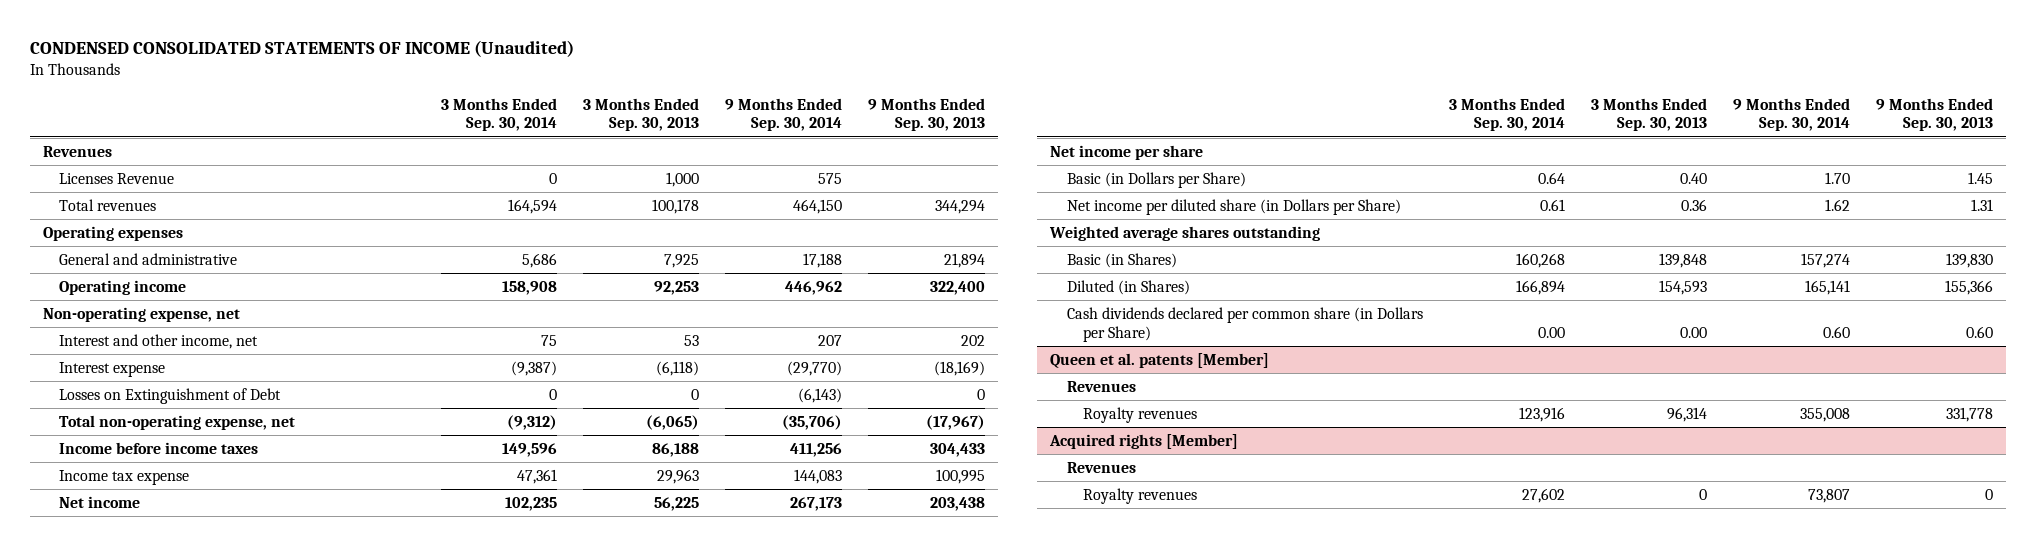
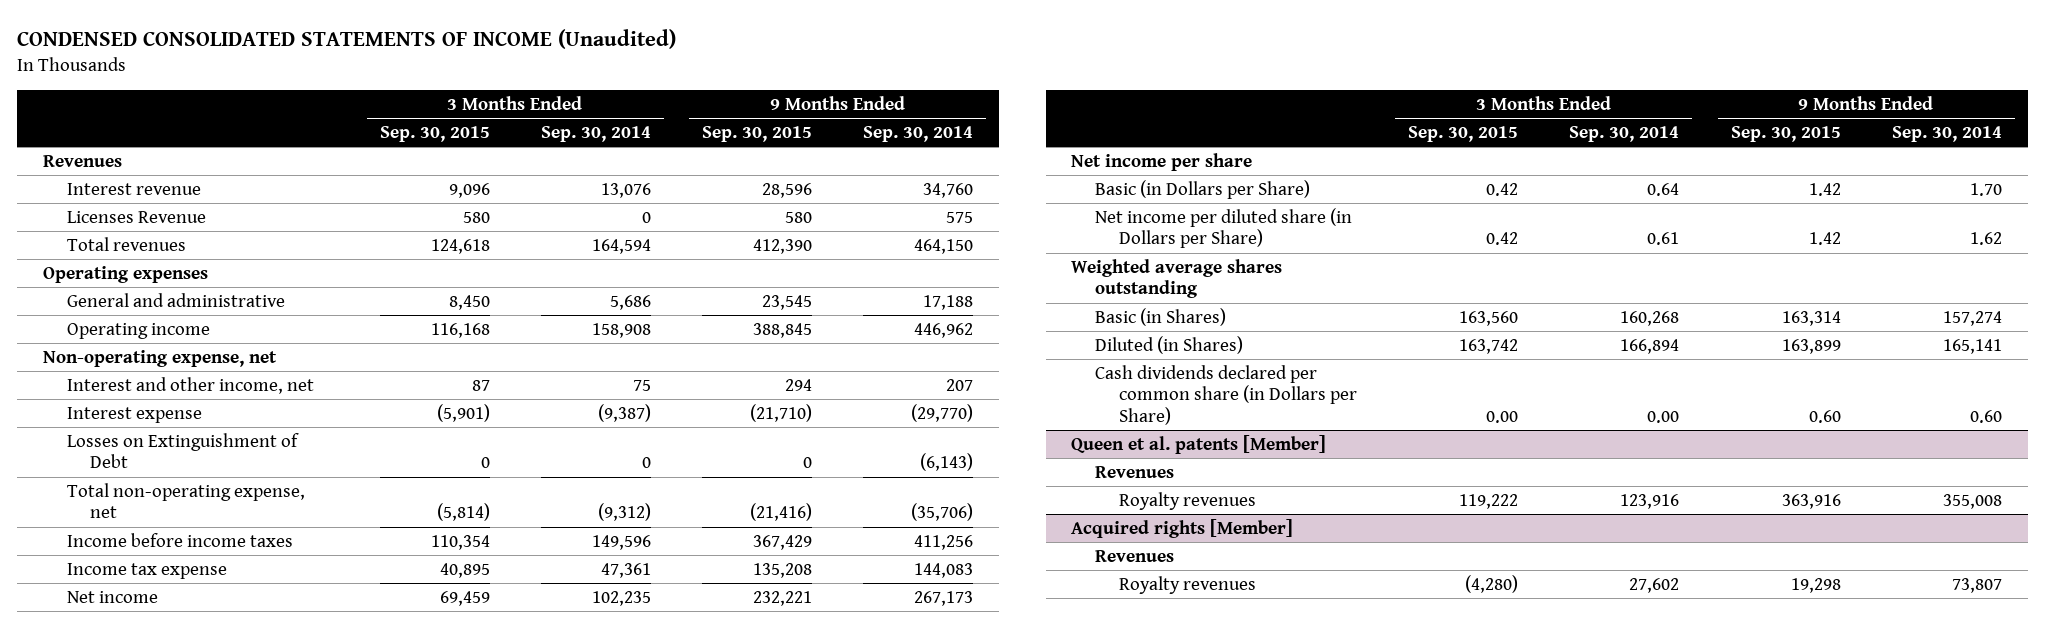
- | 3 Months Ended Sep. 30, 2014 | 3 Months Ended Sep. 30, 2013 | 9 Months Ended Sep. 30, 2014 | 9 Months Ended Sep. 30, 2013
+ | 3 Months Ended Sep. 30, 2015 | 3 Months Ended Sep. 30, 2014 | 9 Months Ended Sep. 30, 2015 | 9 Months Ended Sep. 30, 2014
+ Interest revenue | 9,096 | 13,076 | 28,596 | 34,760

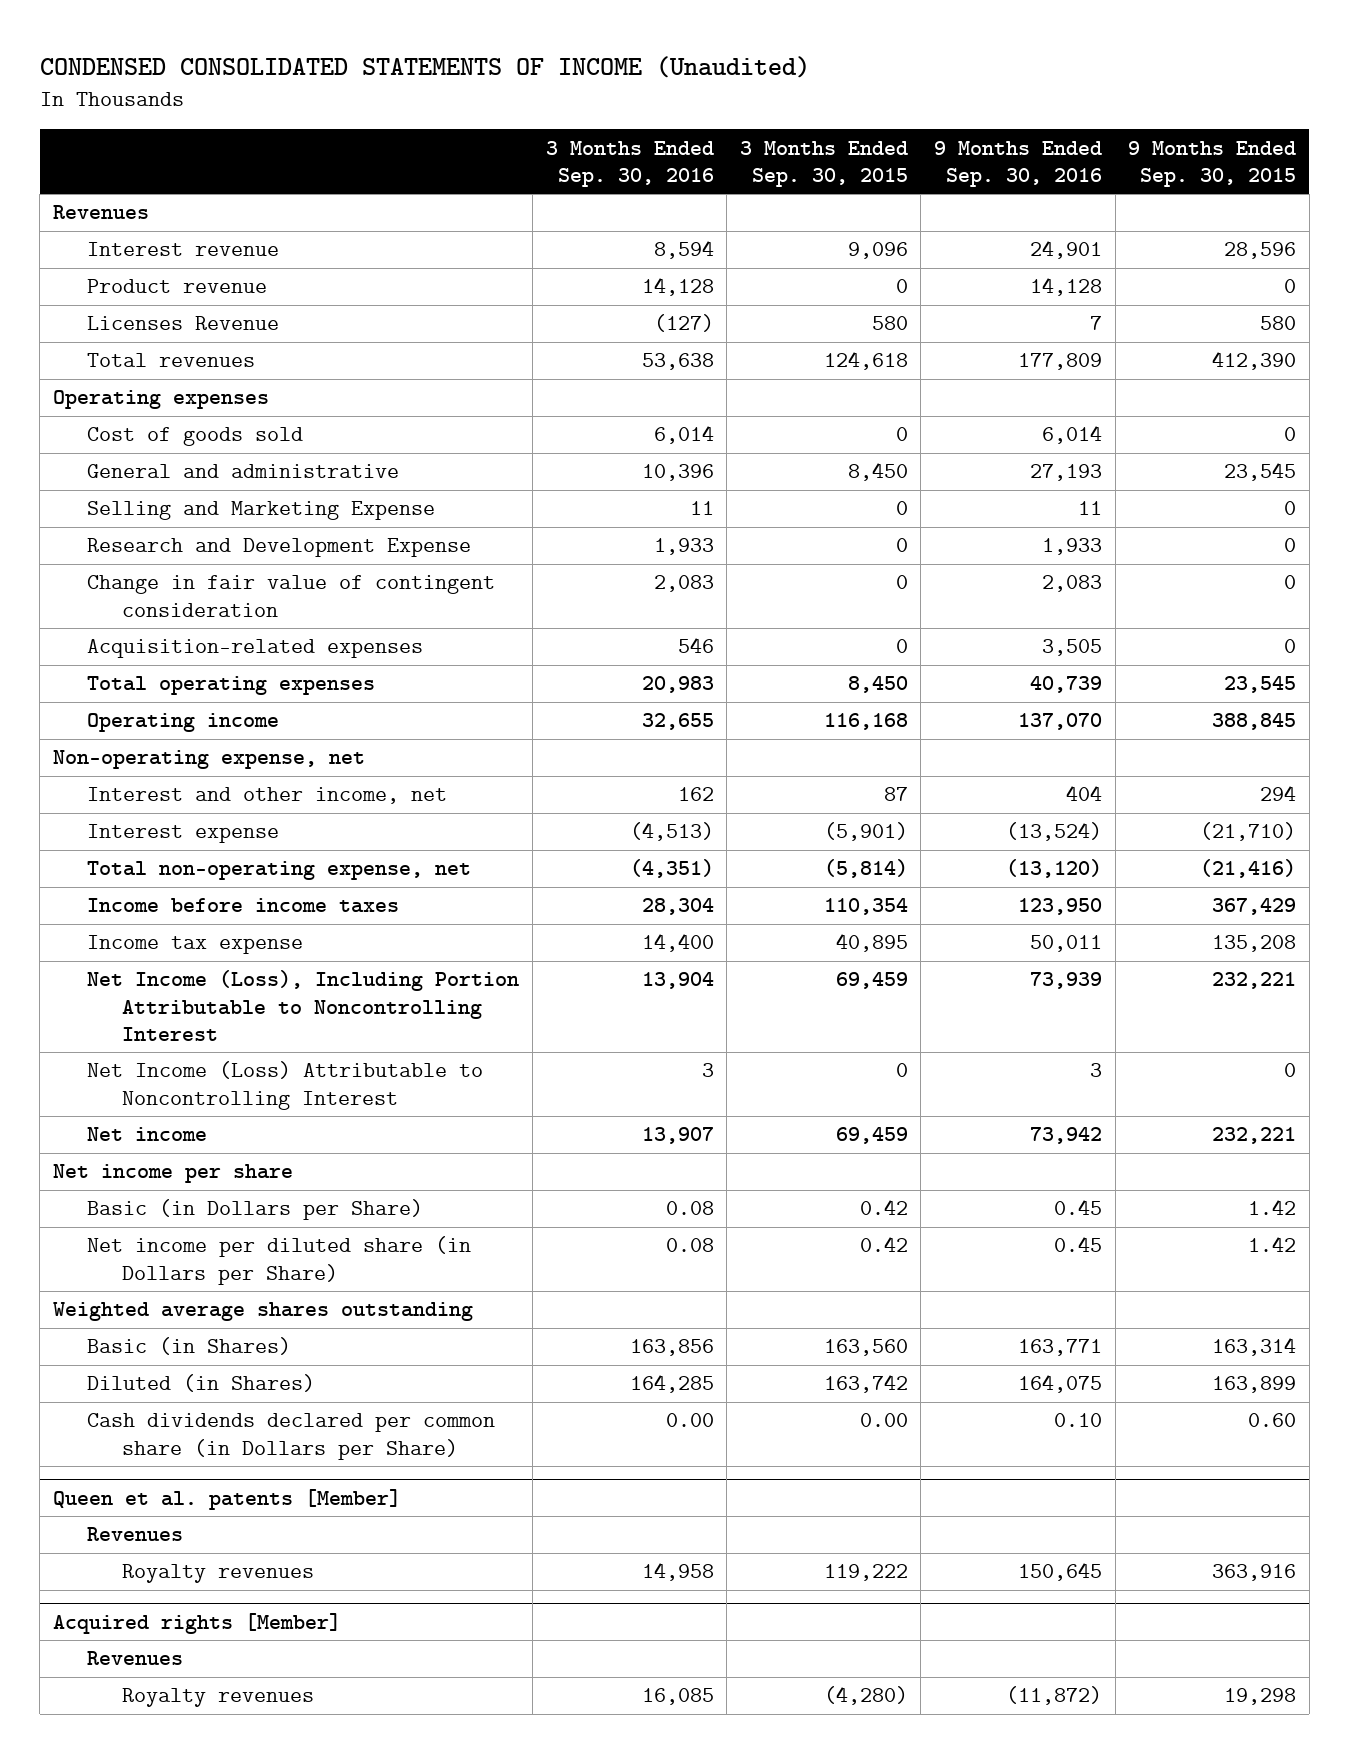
- | 3 Months Ended Sep. 30, 2015 | 3 Months Ended Sep. 30, 2014 | 9 Months Ended Sep. 30, 2015 | 9 Months Ended Sep. 30, 2014
+ | 3 Months Ended Sep. 30, 2016 | 3 Months Ended Sep. 30, 2015 | 9 Months Ended Sep. 30, 2016 | 9 Months Ended Sep. 30, 2015
+ Product revenue | 14,128 | 0 | 14,128 | 0
+ Cost of goods sold | 6,014 | 0 | 6,014 | 0
+ Selling and Marketing Expense | 11 | 0 | 11 | 0
+ Research and Development Expense | 1,933 | 0 | 1,933 | 0
+ Change in fair value of contingent consideration | 2,083 | 0 | 2,083 | 0
+ Acquisition-related expenses | 546 | 0 | 3,505 | 0
+ Total operating expenses | 20,983 | 8,450 | 40,739 | 23,545
- Losses on Extinguishment of Debt | 0 | 0 | 0 | (6,143)
+ Net Income (Loss), Including Portion Attributable to Noncontrolling Interest | 13,904 | 69,459 | 73,939 | 232,221
+ Net Income (Loss) Attributable to Noncontrolling Interest | 3 | 0 | 3 | 0

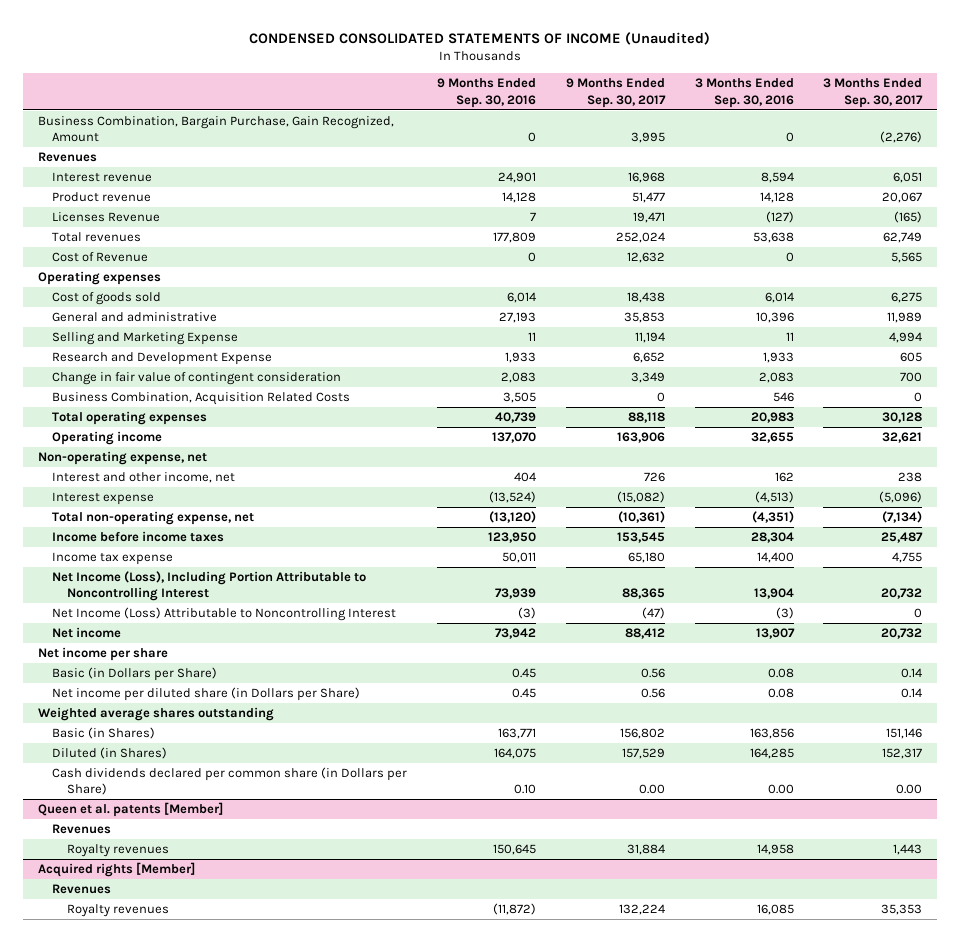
- | 3 Months Ended Sep. 30, 2016 | 3 Months Ended Sep. 30, 2015 | 9 Months Ended Sep. 30, 2016 | 9 Months Ended Sep. 30, 2015
+ | 9 Months Ended Sep. 30, 2016 | 9 Months Ended Sep. 30, 2017 | 3 Months Ended Sep. 30, 2016 | 3 Months Ended Sep. 30, 2017
+ Business Combination, Bargain Purchase, Gain Recognized, Amount | 0 | 3,995 | 0 | (2,276)
+ Cost of Revenue | 0 | 12,632 | 0 | 5,565
- Acquisition-related expenses | 546 | 0 | 3,505 | 0
+ Business Combination, Acquisition Related Costs | 3,505 | 0 | 546 | 0
- Net Income (Loss) Attributable to Noncontrolling Interest | 3 | 0 | 3 | 0
+ Net Income (Loss) Attributable to Noncontrolling Interest | (3) | (47) | (3) | 0

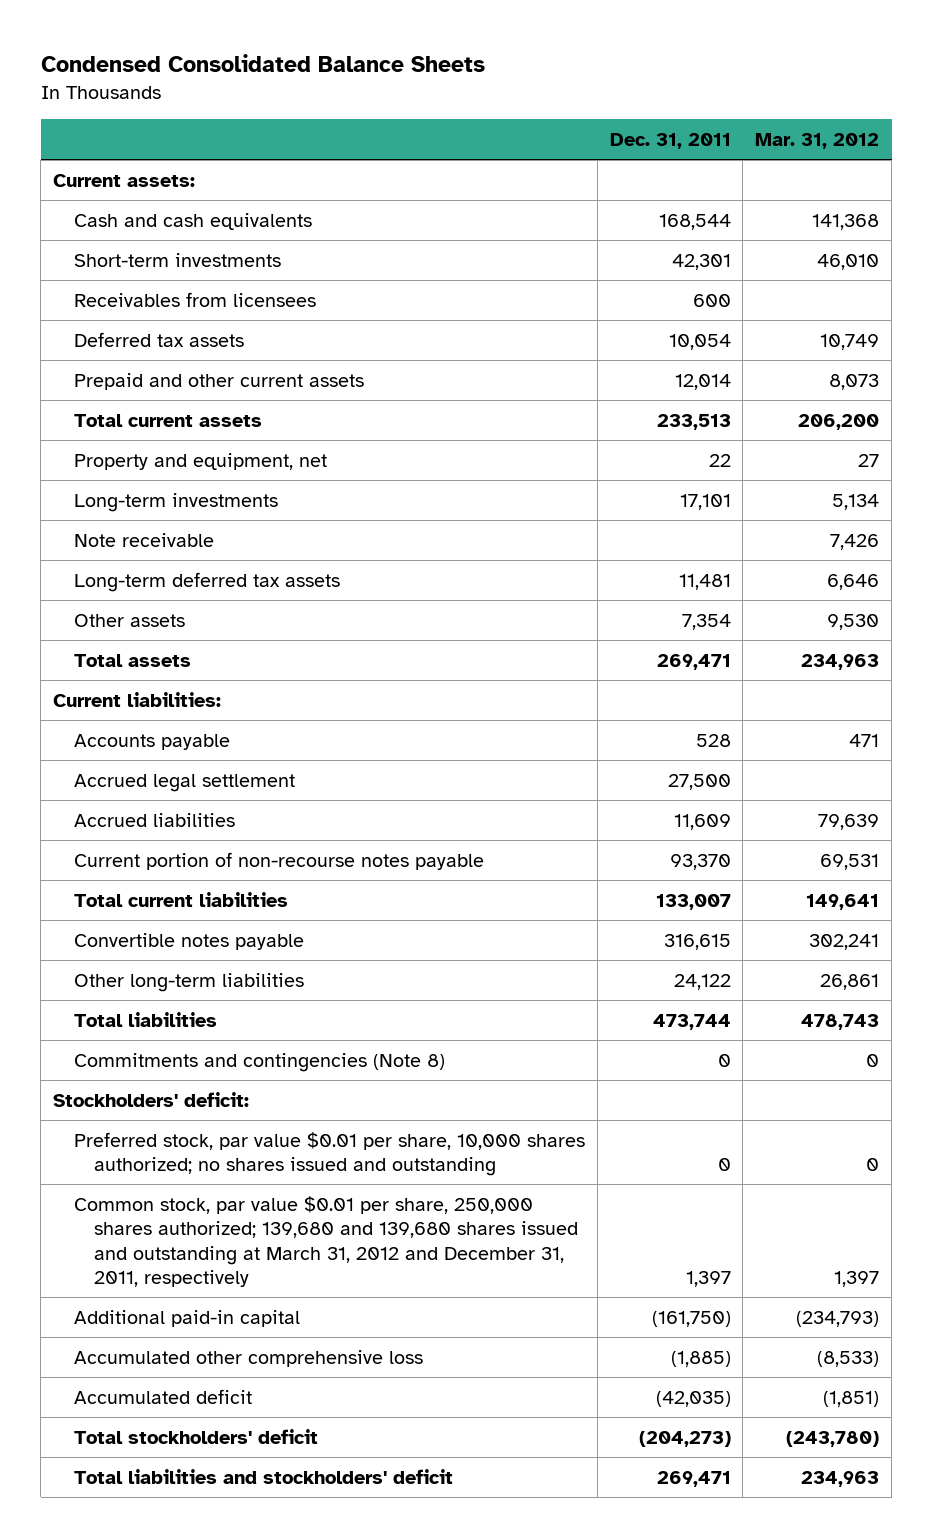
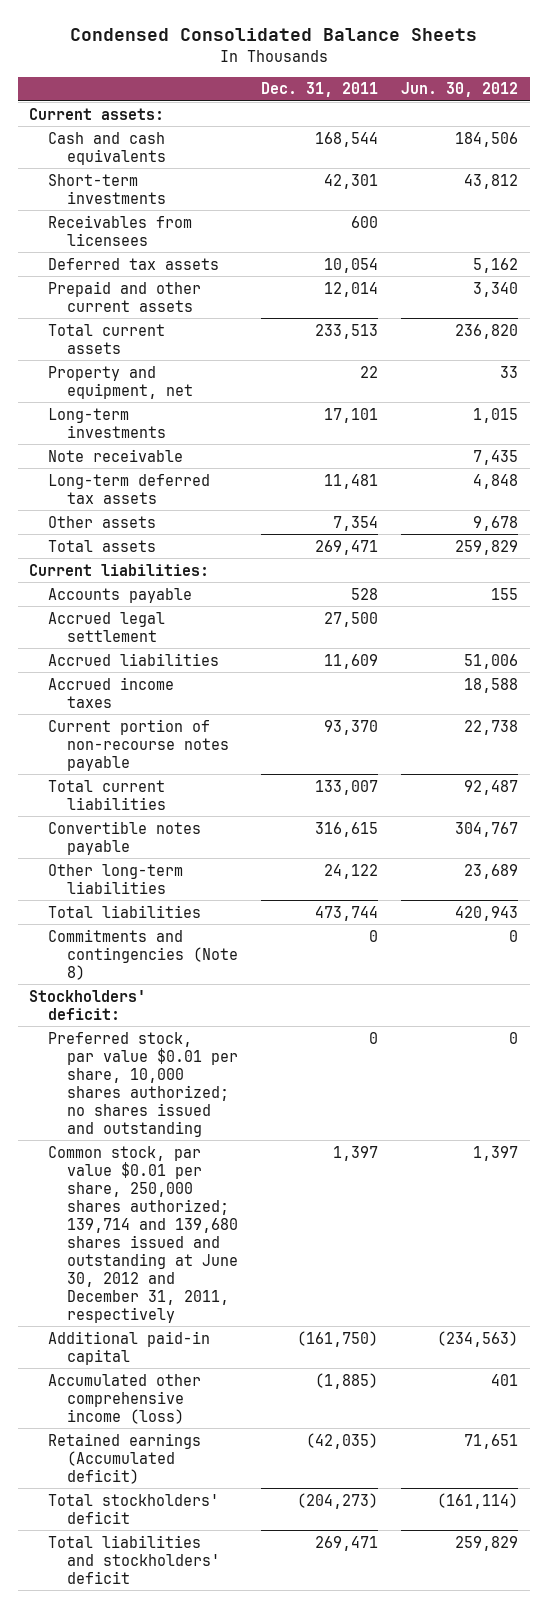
- | Dec. 31, 2011 | Mar. 31, 2012
+ | Dec. 31, 2011 | Jun. 30, 2012
+ Accrued income taxes | | 18,588
- Common stock, par value $0.01 per share, 250,000 shares authorized; 139,680 and 139,680 shares issued and outstanding at March 31, 2012 and December 31, 2011, respectively | 1,397 | 1,397
+ Common stock, par value $0.01 per share, 250,000 shares authorized; 139,714 and 139,680 shares issued and outstanding at June 30, 2012 and December 31, 2011, respectively | 1,397 | 1,397
- Accumulated other comprehensive loss | (1,885) | (8,533)
- Accumulated deficit | (42,035) | (1,851)
+ Accumulated other comprehensive income (loss) | (1,885) | 401
+ Retained earnings (Accumulated deficit) | (42,035) | 71,651

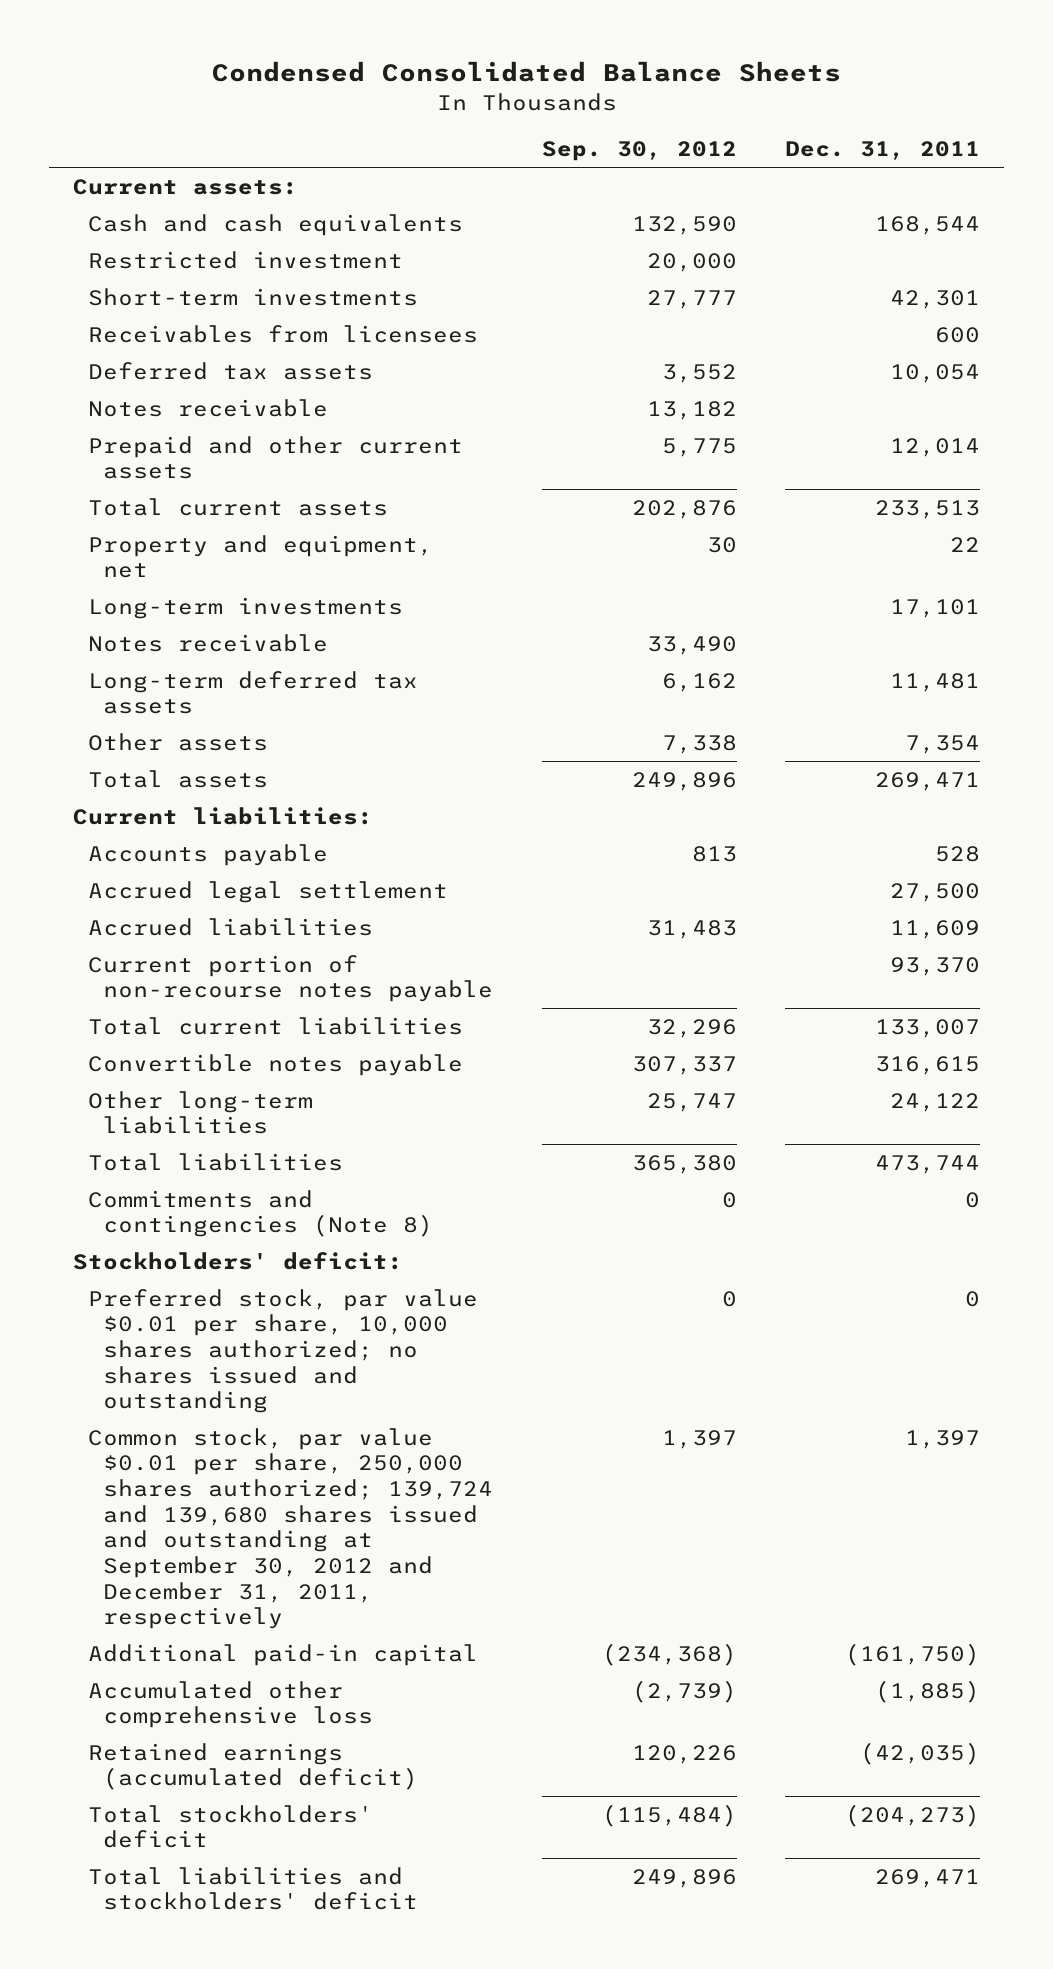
- | Dec. 31, 2011 | Jun. 30, 2012
+ | Sep. 30, 2012 | Dec. 31, 2011
+ Restricted investment | 20,000 |
+ Notes receivable | 13,182 |
- Note receivable | | 7,435
+ Notes receivable | 33,490 |
- Accrued income taxes | | 18,588
- Common stock, par value $0.01 per share, 250,000 shares authorized; 139,714 and 139,680 shares issued and outstanding at June 30, 2012 and December 31, 2011, respectively | 1,397 | 1,397
+ Common stock, par value $0.01 per share, 250,000 shares authorized; 139,724 and 139,680 shares issued and outstanding at September 30, 2012 and December 31, 2011, respectively | 1,397 | 1,397
- Accumulated other comprehensive income (loss) | (1,885) | 401
- Retained earnings (Accumulated deficit) | (42,035) | 71,651
+ Accumulated other comprehensive loss | (2,739) | (1,885)
+ Retained earnings (accumulated deficit) | 120,226 | (42,035)

